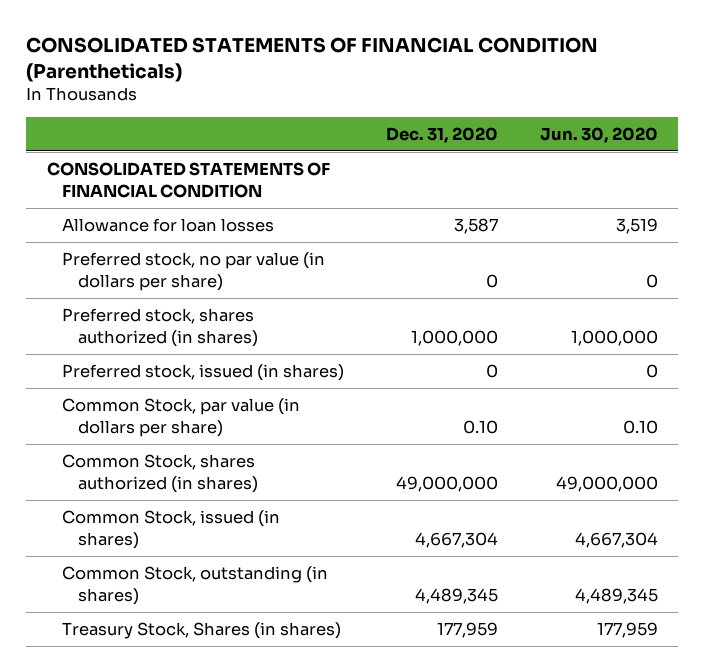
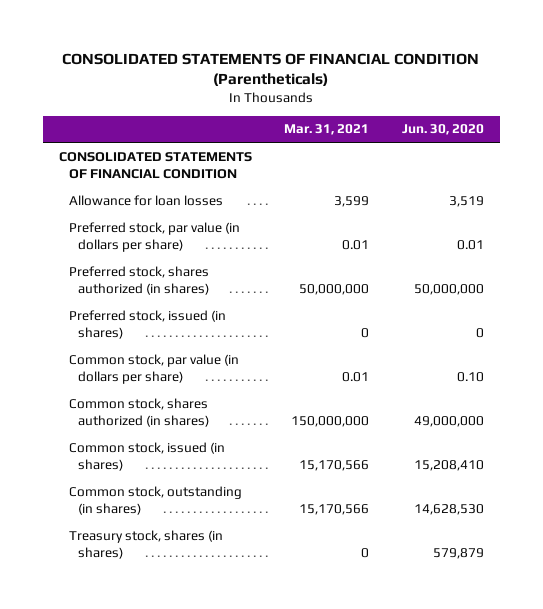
- | Dec. 31, 2020 | Jun. 30, 2020
+ | Mar. 31, 2021 | Jun. 30, 2020
- Preferred stock, no par value (in dollars per share) | 0 | 0
- Preferred stock, shares authorized (in shares) | 1,000,000 | 1,000,000
+ Preferred stock, par value (in dollars per share) | 0.01 | 0.01
+ Preferred stock, shares authorized (in shares) | 50,000,000 | 50,000,000
- Common Stock, par value (in dollars per share) | 0.10 | 0.10
- Common Stock, shares authorized (in shares) | 49,000,000 | 49,000,000
- Common Stock, issued (in shares) | 4,667,304 | 4,667,304
- Common Stock, outstanding (in shares) | 4,489,345 | 4,489,345
- Treasury Stock, Shares (in shares) | 177,959 | 177,959
+ Common stock, par value (in dollars per share) | 0.01 | 0.10
+ Common stock, shares authorized (in shares) | 150,000,000 | 49,000,000
+ Common stock, issued (in shares) | 15,170,566 | 15,208,410
+ Common stock, outstanding (in shares) | 15,170,566 | 14,628,530
+ Treasury stock, shares (in shares) | 0 | 579,879

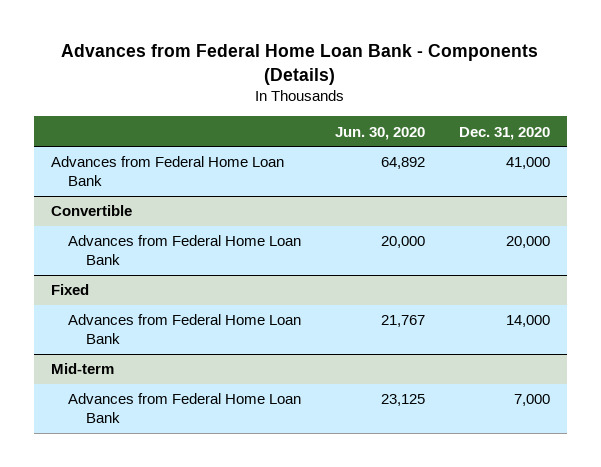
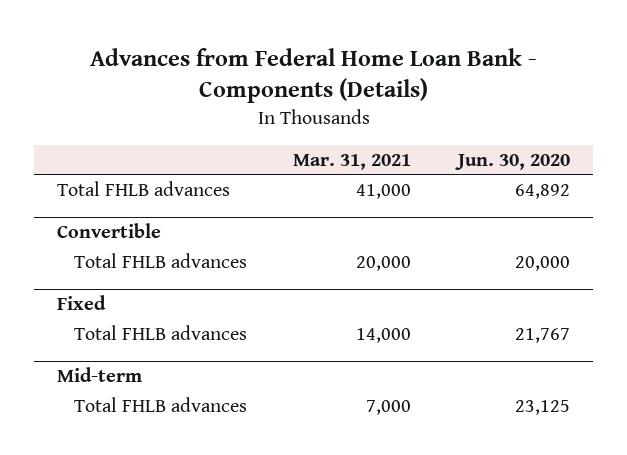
- | Jun. 30, 2020 | Dec. 31, 2020
+ | Mar. 31, 2021 | Jun. 30, 2020
- Advances from Federal Home Loan Bank | 64,892 | 41,000
+ Total FHLB advances | 41,000 | 64,892
@ Convertible
- Advances from Federal Home Loan Bank | 20,000 | 20,000
+ Total FHLB advances | 20,000 | 20,000
@ Fixed
- Advances from Federal Home Loan Bank | 21,767 | 14,000
+ Total FHLB advances | 14,000 | 21,767
@ Mid-term
- Advances from Federal Home Loan Bank | 23,125 | 7,000
+ Total FHLB advances | 7,000 | 23,125

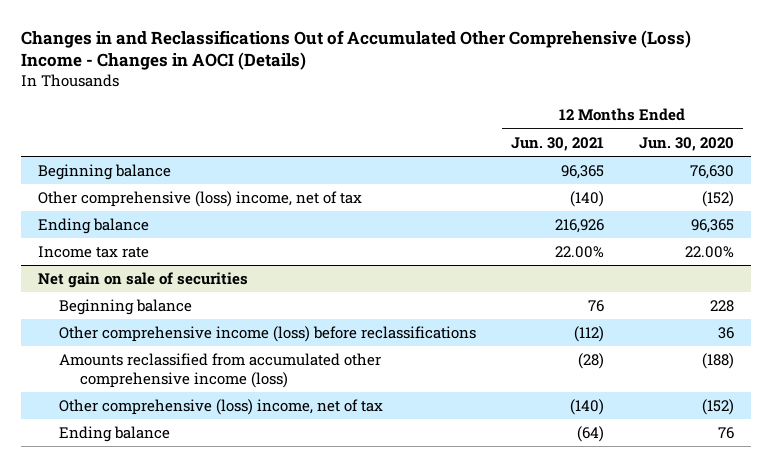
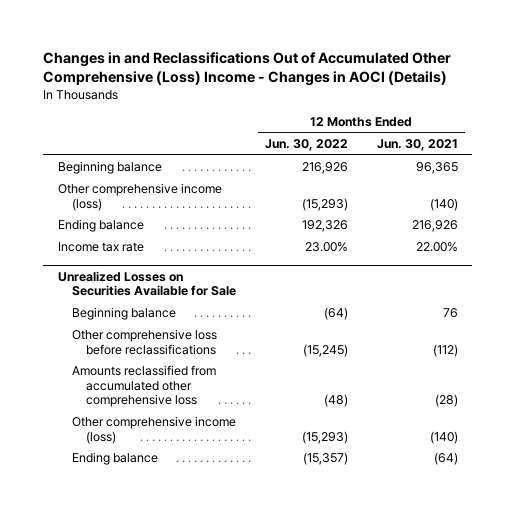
- | 12 Months Ended Jun. 30, 2021 | 12 Months Ended Jun. 30, 2020
+ | 12 Months Ended Jun. 30, 2022 | 12 Months Ended Jun. 30, 2021
- Other comprehensive (loss) income, net of tax | (140) | (152)
+ Other comprehensive income (loss) | (15,293) | (140)
- Net gain on sale of securities
+ Unrealized Losses on Securities Available for Sale
- Other comprehensive income (loss) before reclassifications | (112) | 36
- Amounts reclassified from accumulated other comprehensive income (loss) | (28) | (188)
- Other comprehensive (loss) income, net of tax | (140) | (152)
+ Other comprehensive loss before reclassifications | (15,245) | (112)
+ Amounts reclassified from accumulated other comprehensive loss | (48) | (28)
+ Other comprehensive income (loss) | (15,293) | (140)

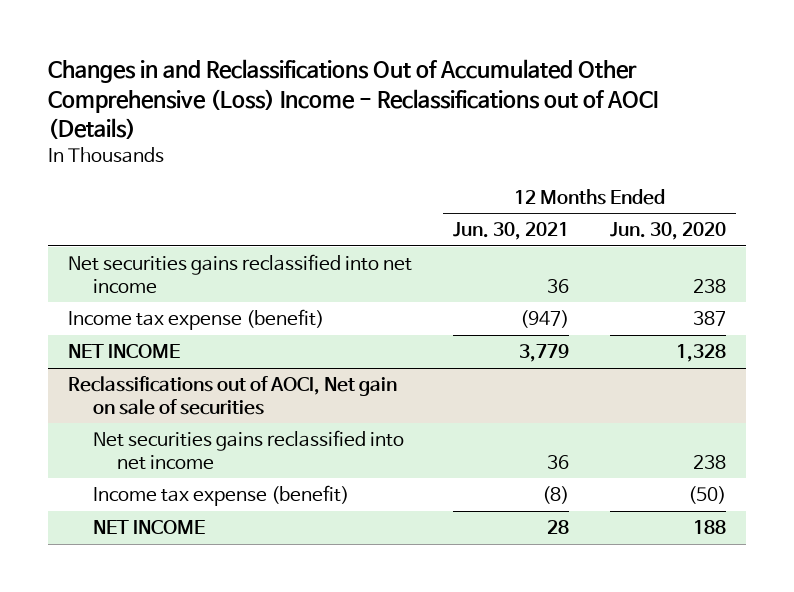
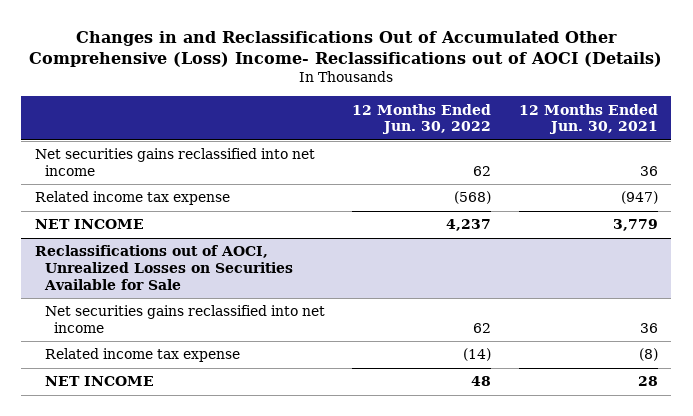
- Changes in and Reclassifications Out of Accumulated Other Comprehensive (Loss) Income - Reclassifications out of AOCI (Details)
+ Changes in and Reclassifications Out of Accumulated Other Comprehensive (Loss) Income- Reclassifications out of AOCI (Details)
- | 12 Months Ended Jun. 30, 2021 | 12 Months Ended Jun. 30, 2020
+ | 12 Months Ended Jun. 30, 2022 | 12 Months Ended Jun. 30, 2021
- Income tax expense (benefit) | (947) | 387
+ Related income tax expense | (568) | (947)
- Reclassifications out of AOCI, Net gain on sale of securities
+ Reclassifications out of AOCI, Unrealized Losses on Securities Available for Sale
- Income tax expense (benefit) | (8) | (50)
+ Related income tax expense | (14) | (8)

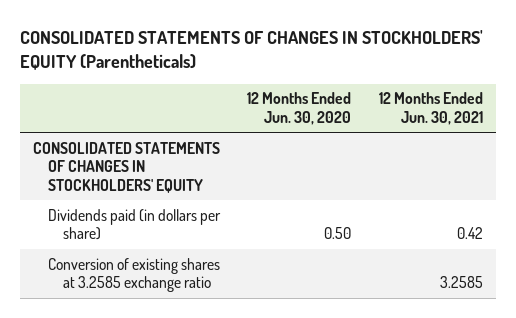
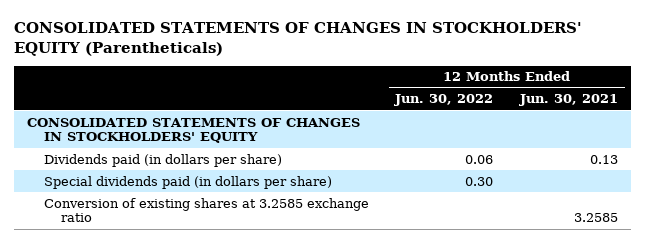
- | 12 Months Ended Jun. 30, 2020 | 12 Months Ended Jun. 30, 2021
+ | 12 Months Ended Jun. 30, 2022 | 12 Months Ended Jun. 30, 2021
- Dividends paid (in dollars per share) | 0.50 | 0.42
+ Dividends paid (in dollars per share) | 0.06 | 0.13
+ Special dividends paid (in dollars per share) | 0.30 |

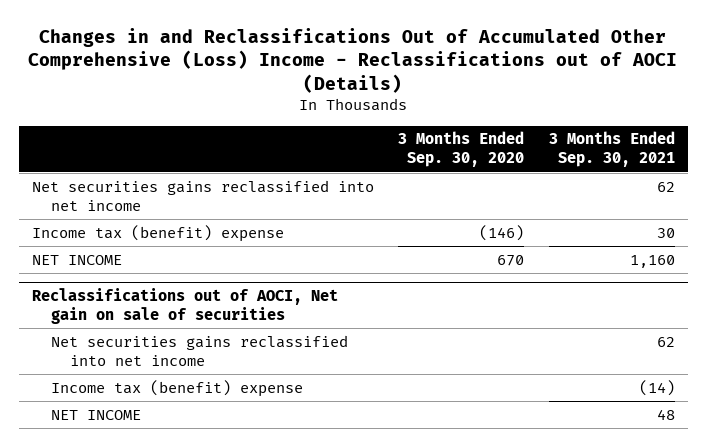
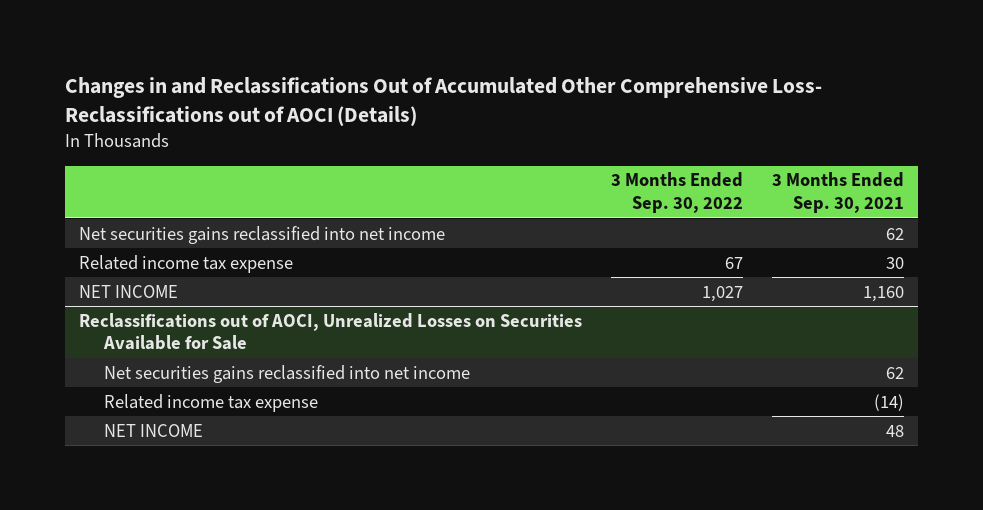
- Changes in and Reclassifications Out of Accumulated Other Comprehensive (Loss) Income - Reclassifications out of AOCI (Details)
+ Changes in and Reclassifications Out of Accumulated Other Comprehensive Loss- Reclassifications out of AOCI (Details)
- | 3 Months Ended Sep. 30, 2020 | 3 Months Ended Sep. 30, 2021
+ | 3 Months Ended Sep. 30, 2022 | 3 Months Ended Sep. 30, 2021
- Income tax (benefit) expense | (146) | 30
+ Related income tax expense | 67 | 30
- Reclassifications out of AOCI, Net gain on sale of securities
+ Reclassifications out of AOCI, Unrealized Losses on Securities Available for Sale
- Income tax (benefit) expense | | (14)
+ Related income tax expense | | (14)

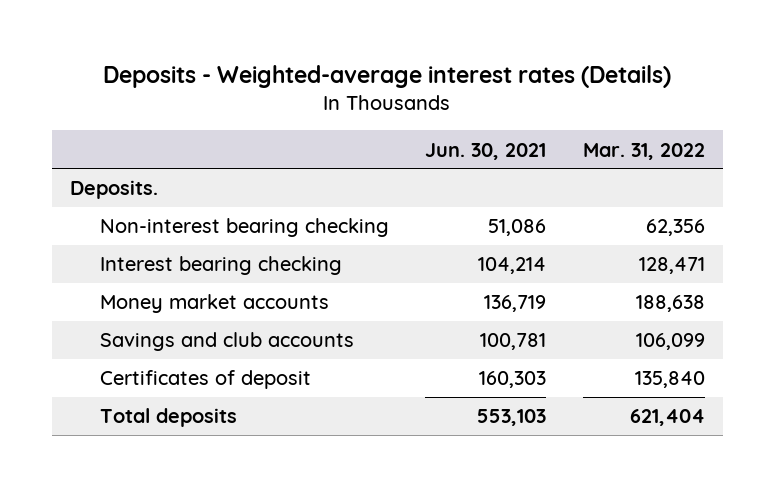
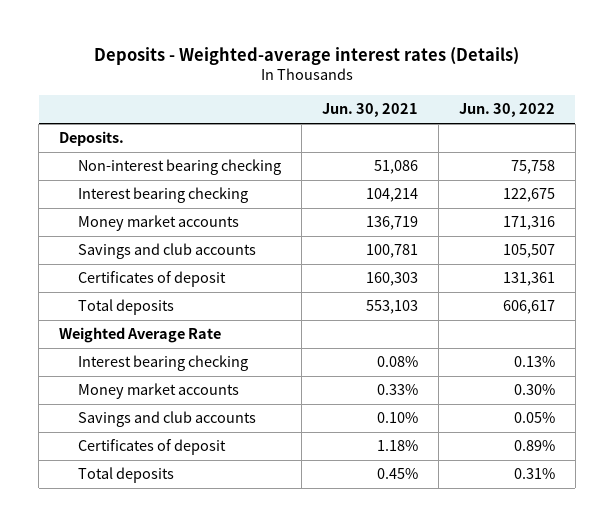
- | Jun. 30, 2021 | Mar. 31, 2022
+ | Jun. 30, 2021 | Jun. 30, 2022
+ Weighted Average Rate
+ Interest bearing checking | 0.08% | 0.13%
+ Money market accounts | 0.33% | 0.30%
+ Savings and club accounts | 0.10% | 0.05%
+ Certificates of deposit | 1.18% | 0.89%
+ Total deposits | 0.45% | 0.31%

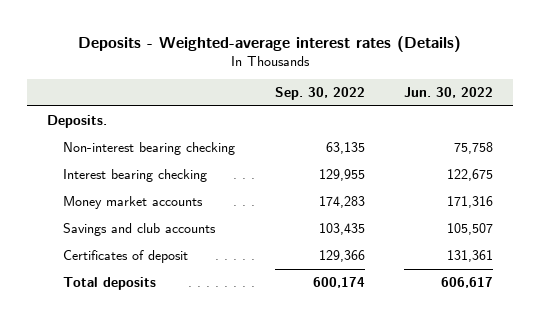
- | Jun. 30, 2021 | Jun. 30, 2022
+ | Sep. 30, 2022 | Jun. 30, 2022
- Weighted Average Rate
- Interest bearing checking | 0.08% | 0.13%
- Money market accounts | 0.33% | 0.30%
- Savings and club accounts | 0.10% | 0.05%
- Certificates of deposit | 1.18% | 0.89%
- Total deposits | 0.45% | 0.31%

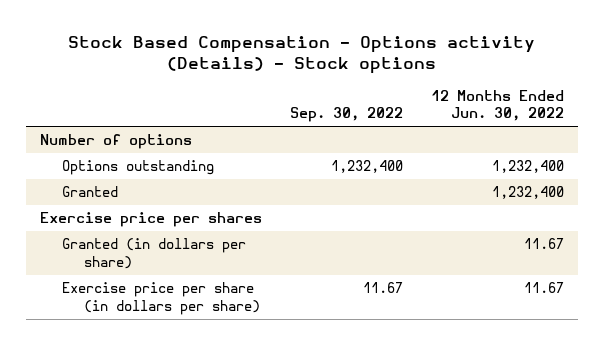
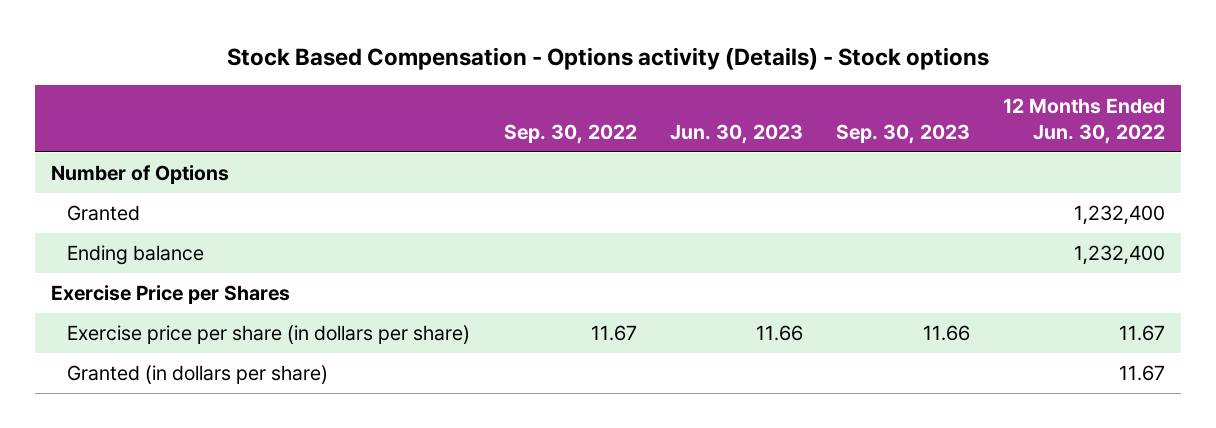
- | Sep. 30, 2022 | 12 Months Ended Jun. 30, 2022
+ | Sep. 30, 2022 | Jun. 30, 2023 | Sep. 30, 2023 | 12 Months Ended Jun. 30, 2022
- Number of options
- Options outstanding | 1,232,400 | 1,232,400
+ Number of Options
- Exercise price per shares
+ Ending balance | | | | 1,232,400
+ Exercise Price per Shares
moved down: Granted (in dollars per share) | | | | 11.67

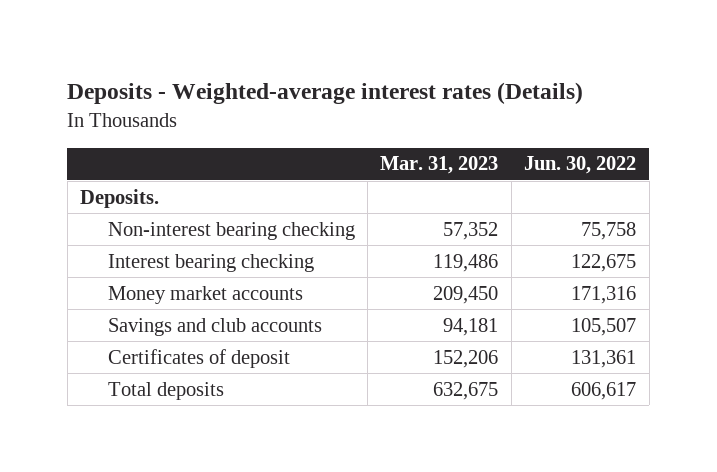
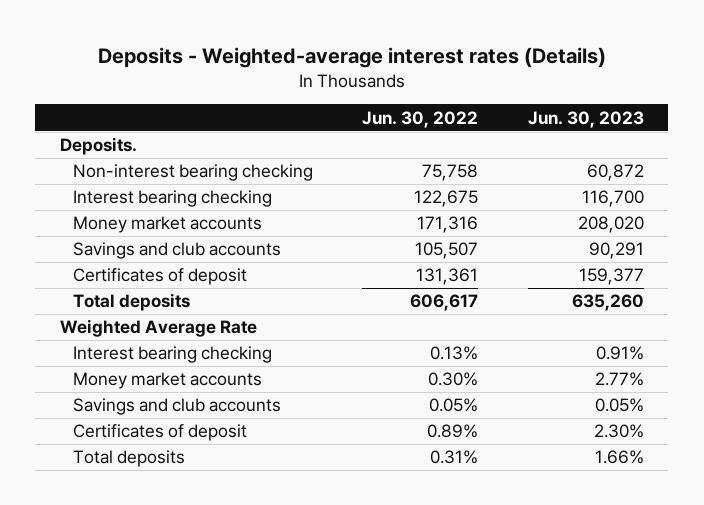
- | Mar. 31, 2023 | Jun. 30, 2022
+ | Jun. 30, 2022 | Jun. 30, 2023
+ Weighted Average Rate
+ Interest bearing checking | 0.13% | 0.91%
+ Money market accounts | 0.30% | 2.77%
+ Savings and club accounts | 0.05% | 0.05%
+ Certificates of deposit | 0.89% | 2.30%
+ Total deposits | 0.31% | 1.66%

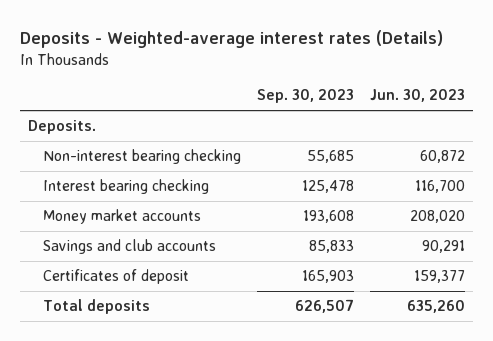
- | Jun. 30, 2022 | Jun. 30, 2023
+ | Sep. 30, 2023 | Jun. 30, 2023
- Weighted Average Rate
- Interest bearing checking | 0.13% | 0.91%
- Money market accounts | 0.30% | 2.77%
- Savings and club accounts | 0.05% | 0.05%
- Certificates of deposit | 0.89% | 2.30%
- Total deposits | 0.31% | 1.66%

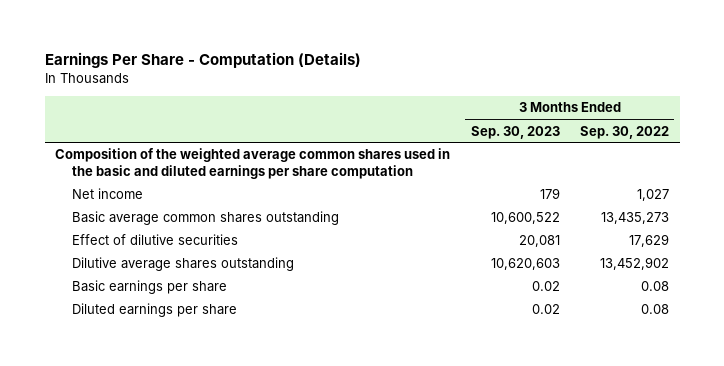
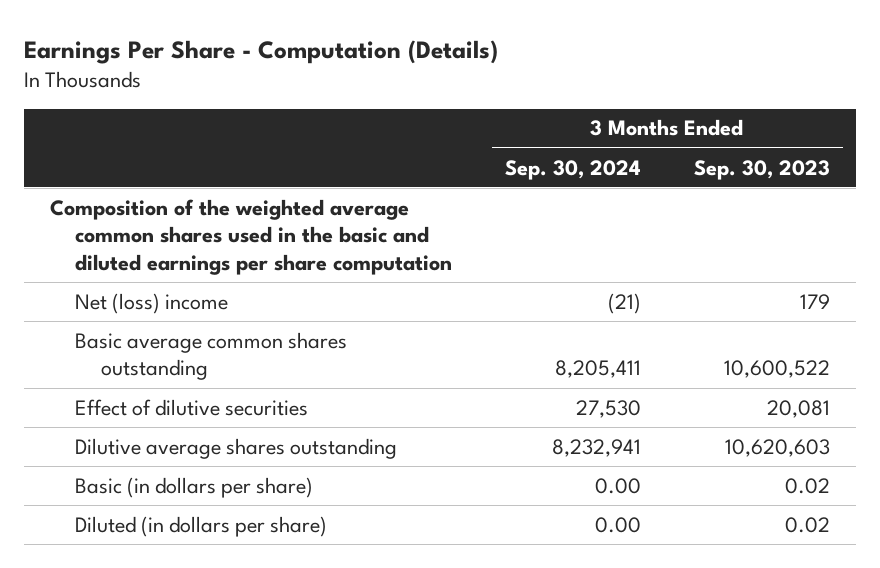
- | 3 Months Ended Sep. 30, 2023 | 3 Months Ended Sep. 30, 2022
+ | 3 Months Ended Sep. 30, 2024 | 3 Months Ended Sep. 30, 2023
- Net income | 179 | 1,027
+ Net (loss) income | (21) | 179
- Basic earnings per share | 0.02 | 0.08
- Diluted earnings per share | 0.02 | 0.08
+ Basic (in dollars per share) | 0.00 | 0.02
+ Diluted (in dollars per share) | 0.00 | 0.02

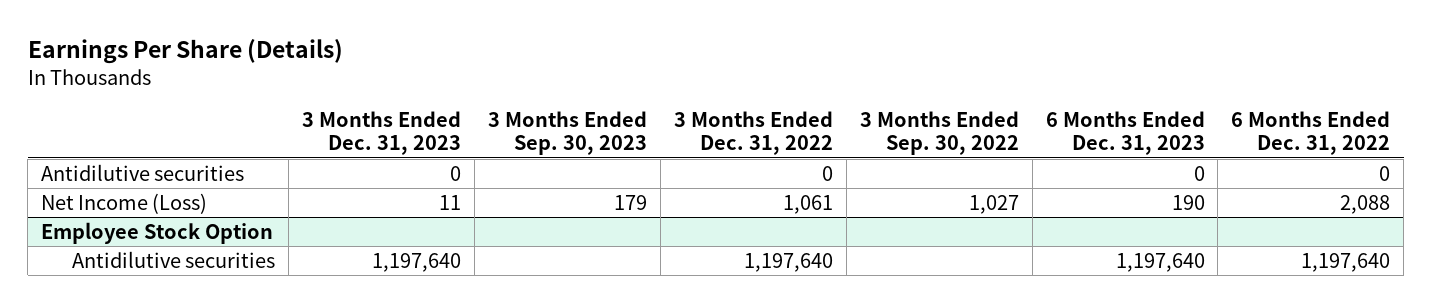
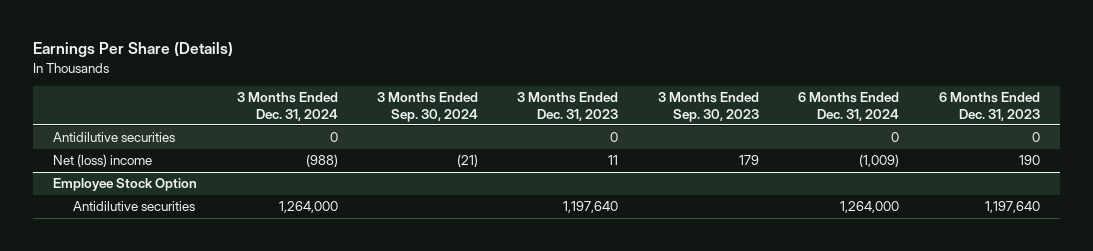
- | 3 Months Ended Dec. 31, 2023 | 3 Months Ended Sep. 30, 2023 | 3 Months Ended Dec. 31, 2022 | 3 Months Ended Sep. 30, 2022 | 6 Months Ended Dec. 31, 2023 | 6 Months Ended Dec. 31, 2022
+ | 3 Months Ended Dec. 31, 2024 | 3 Months Ended Sep. 30, 2024 | 3 Months Ended Dec. 31, 2023 | 3 Months Ended Sep. 30, 2023 | 6 Months Ended Dec. 31, 2024 | 6 Months Ended Dec. 31, 2023
- Net Income (Loss) | 11 | 179 | 1,061 | 1,027 | 190 | 2,088
+ Net (loss) income | (988) | (21) | 11 | 179 | (1,009) | 190

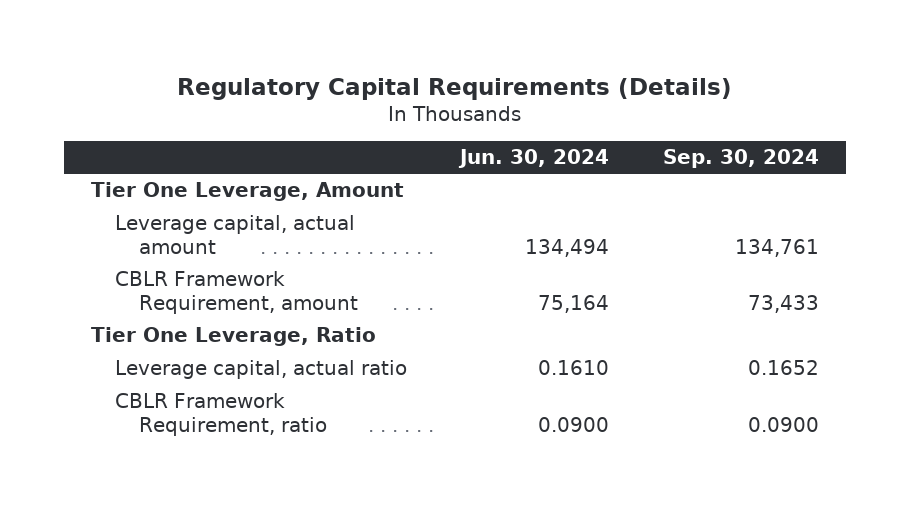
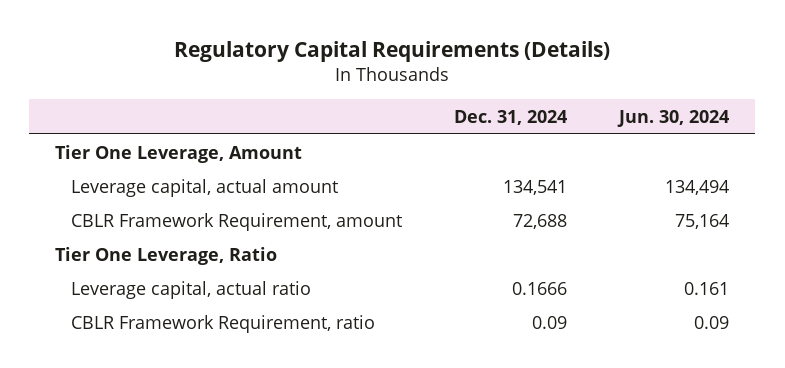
- | Jun. 30, 2024 | Sep. 30, 2024
+ | Dec. 31, 2024 | Jun. 30, 2024
- Leverage capital, actual ratio | 0.1610 | 0.1652
- CBLR Framework Requirement, ratio | 0.0900 | 0.0900
+ Leverage capital, actual ratio | 0.1666 | 0.161
+ CBLR Framework Requirement, ratio | 0.09 | 0.09

